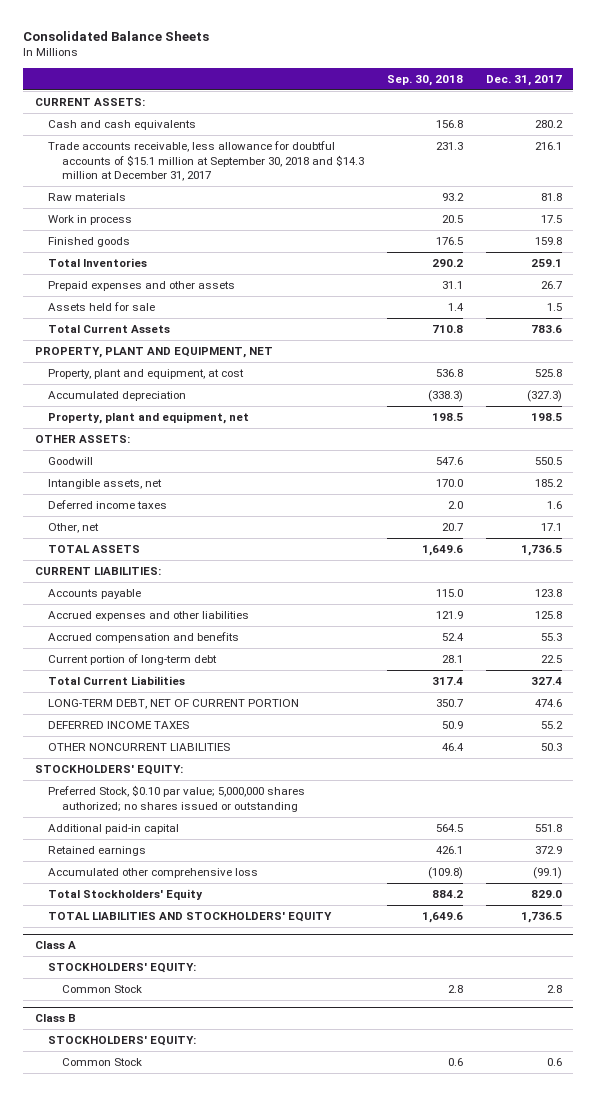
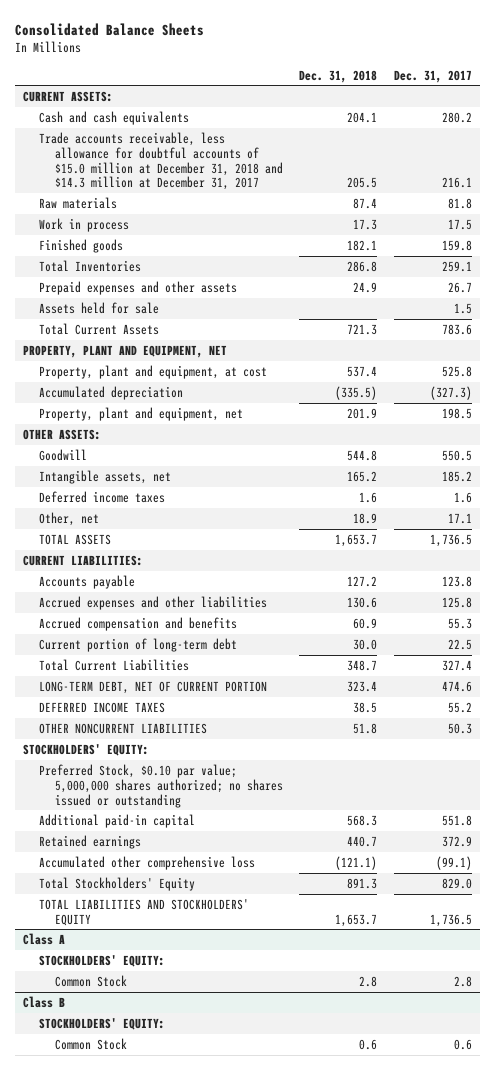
- | Sep. 30, 2018 | Dec. 31, 2017
+ | Dec. 31, 2018 | Dec. 31, 2017
- Trade accounts receivable, less allowance for doubtful accounts of $15.1 million at September 30, 2018 and $14.3 million at December 31, 2017 | 231.3 | 216.1
+ Trade accounts receivable, less allowance for doubtful accounts of $15.0 million at December 31, 2018 and $14.3 million at December 31, 2017 | 205.5 | 216.1

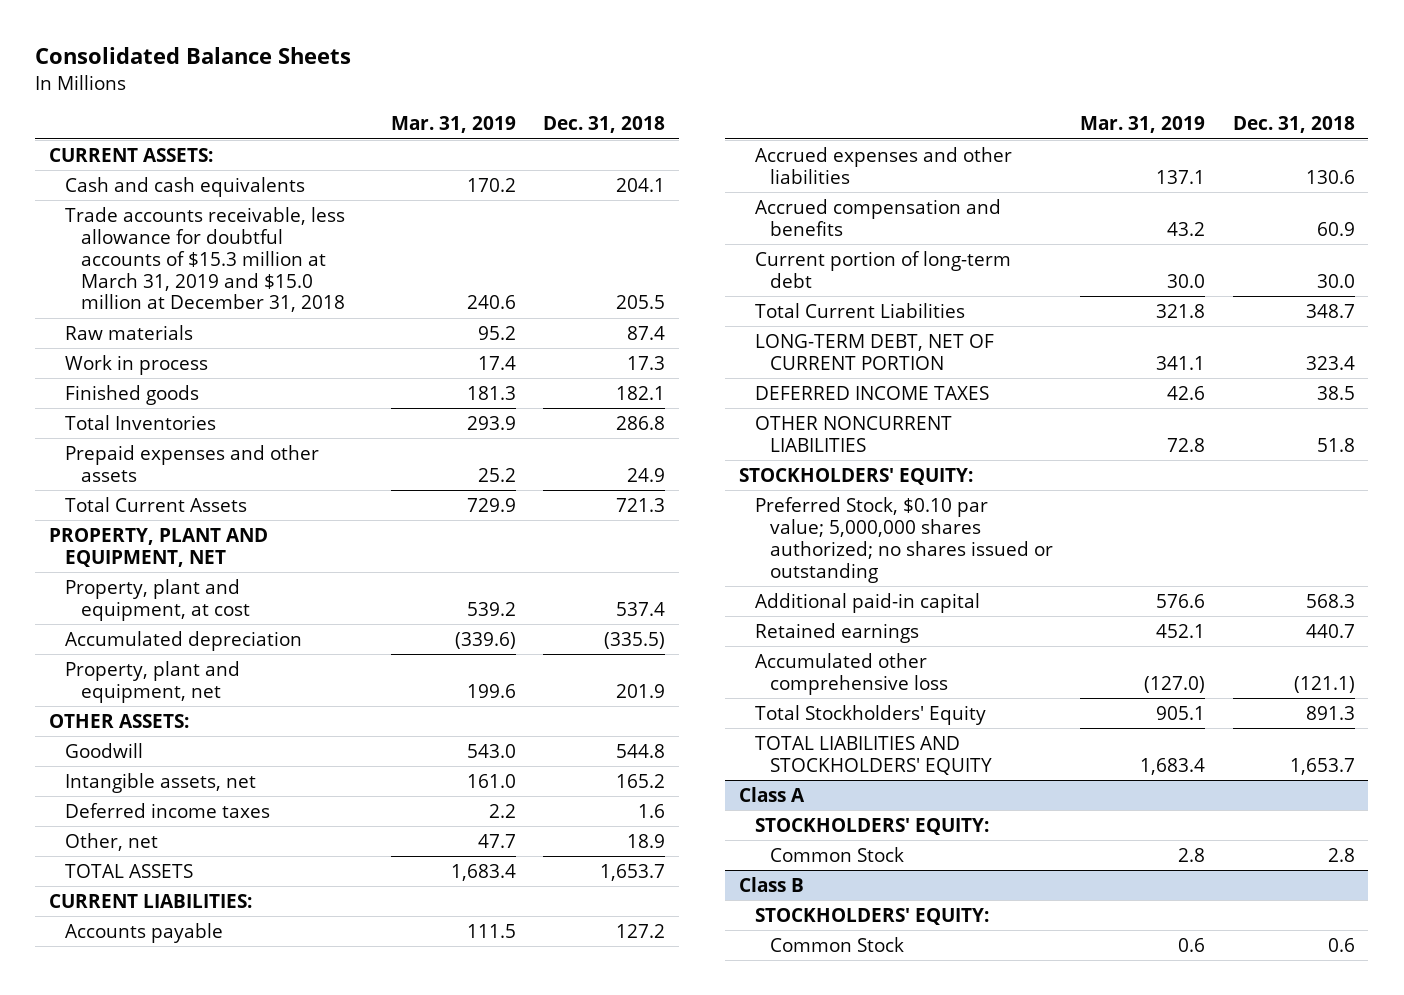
- | Dec. 31, 2018 | Dec. 31, 2017
+ | Mar. 31, 2019 | Dec. 31, 2018
- Trade accounts receivable, less allowance for doubtful accounts of $15.0 million at December 31, 2018 and $14.3 million at December 31, 2017 | 205.5 | 216.1
+ Trade accounts receivable, less allowance for doubtful accounts of $15.3 million at March 31, 2019 and $15.0 million at December 31, 2018 | 240.6 | 205.5
- Assets held for sale | | 1.5

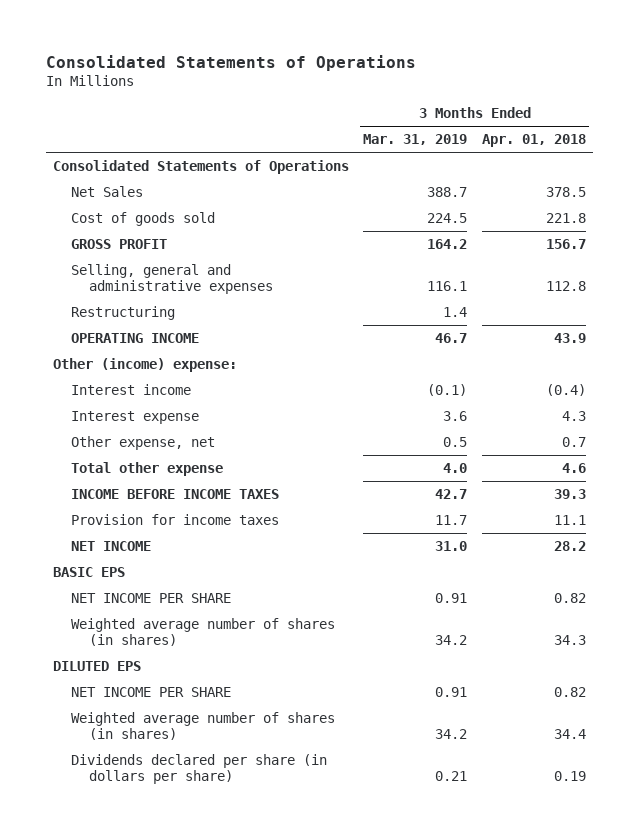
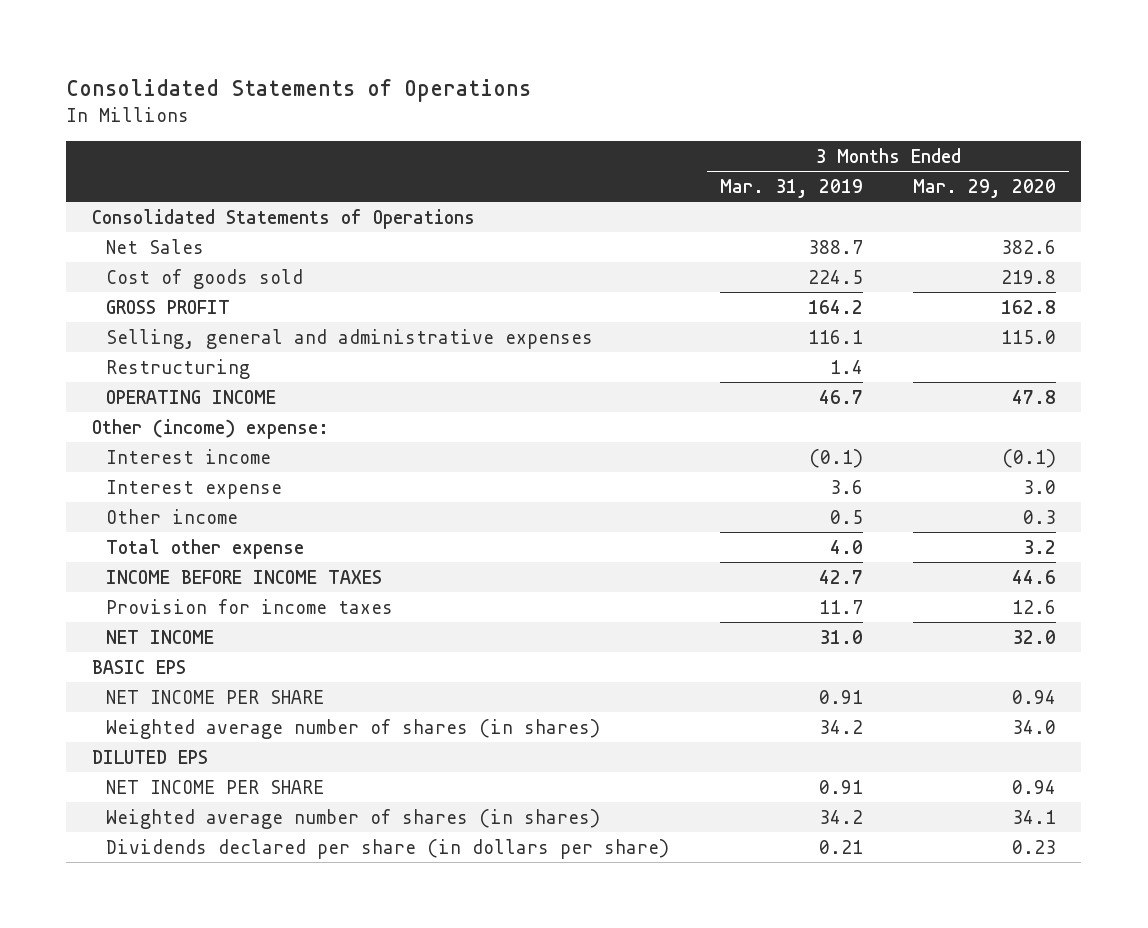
- | 3 Months Ended Mar. 31, 2019 | 3 Months Ended Apr. 01, 2018
+ | 3 Months Ended Mar. 31, 2019 | 3 Months Ended Mar. 29, 2020
- Other expense, net | 0.5 | 0.7
+ Other income | 0.5 | 0.3

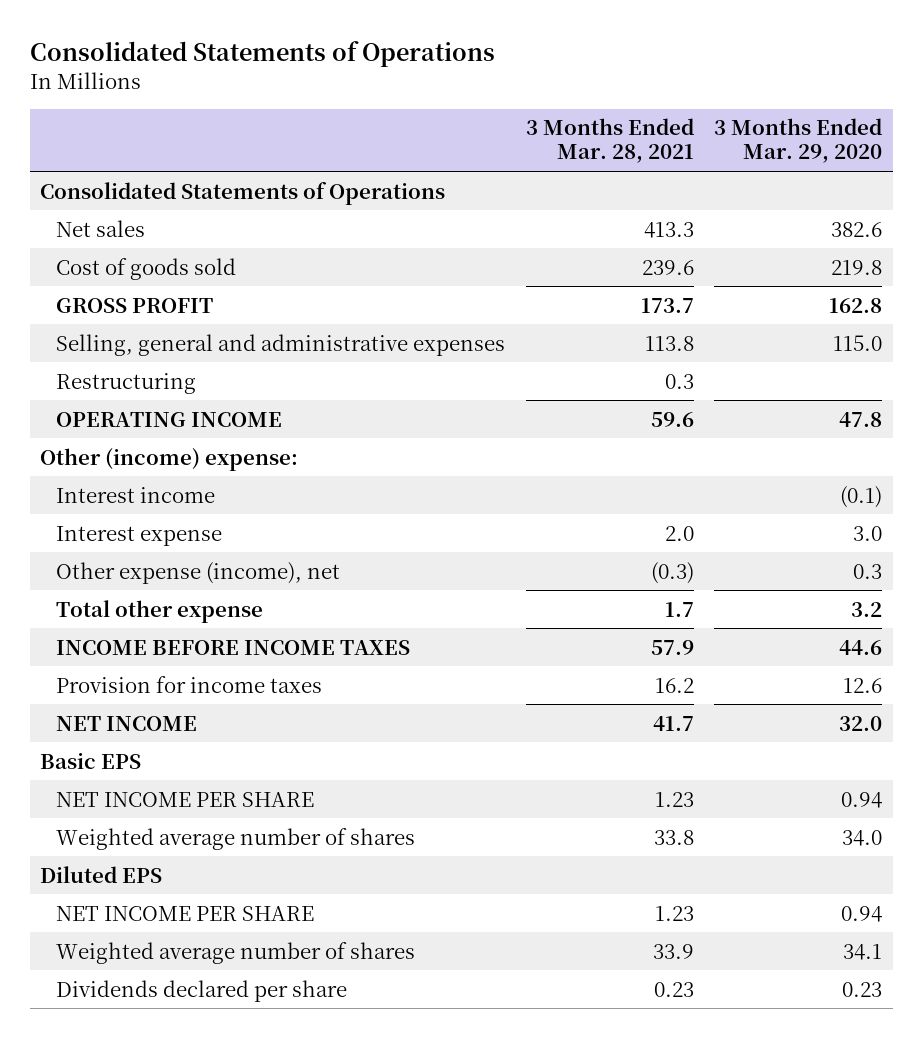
- | 3 Months Ended Mar. 31, 2019 | 3 Months Ended Mar. 29, 2020
+ | 3 Months Ended Mar. 28, 2021 | 3 Months Ended Mar. 29, 2020
- Net Sales | 388.7 | 382.6
+ Net sales | 413.3 | 382.6
- Other income | 0.5 | 0.3
+ Other expense (income), net | (0.3) | 0.3
- BASIC EPS
+ Basic EPS
- Weighted average number of shares (in shares) | 34.2 | 34.0
- DILUTED EPS
+ Weighted average number of shares | 33.8 | 34.0
+ Diluted EPS
- Weighted average number of shares (in shares) | 34.2 | 34.1
- Dividends declared per share (in dollars per share) | 0.21 | 0.23
+ Weighted average number of shares | 33.9 | 34.1
+ Dividends declared per share | 0.23 | 0.23

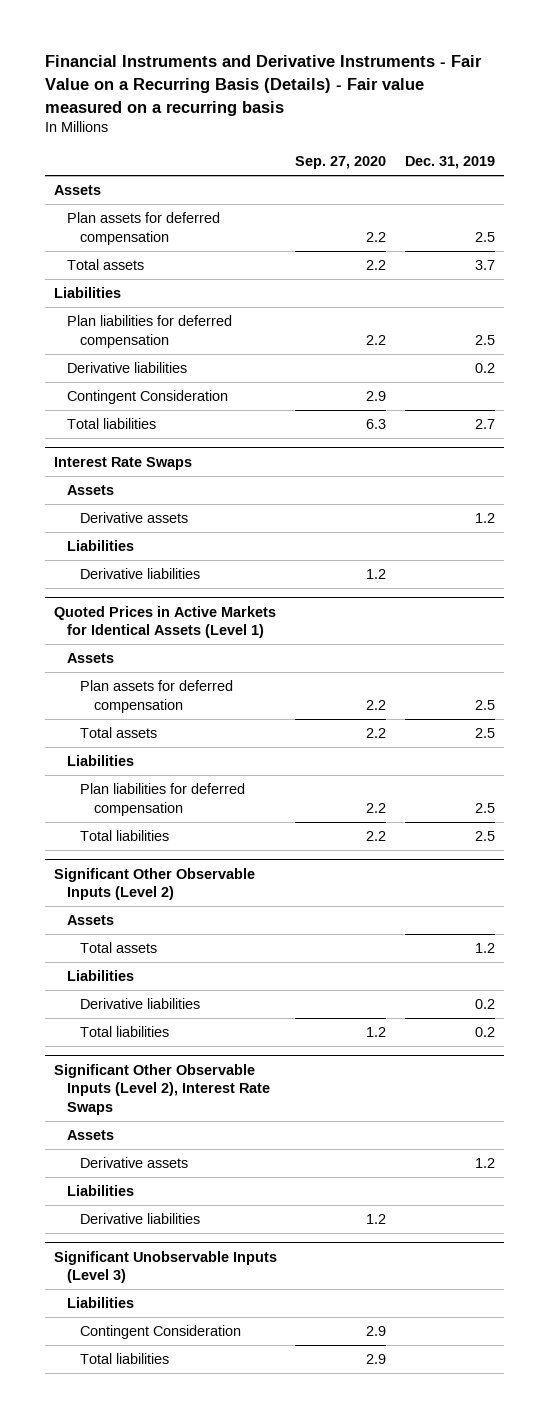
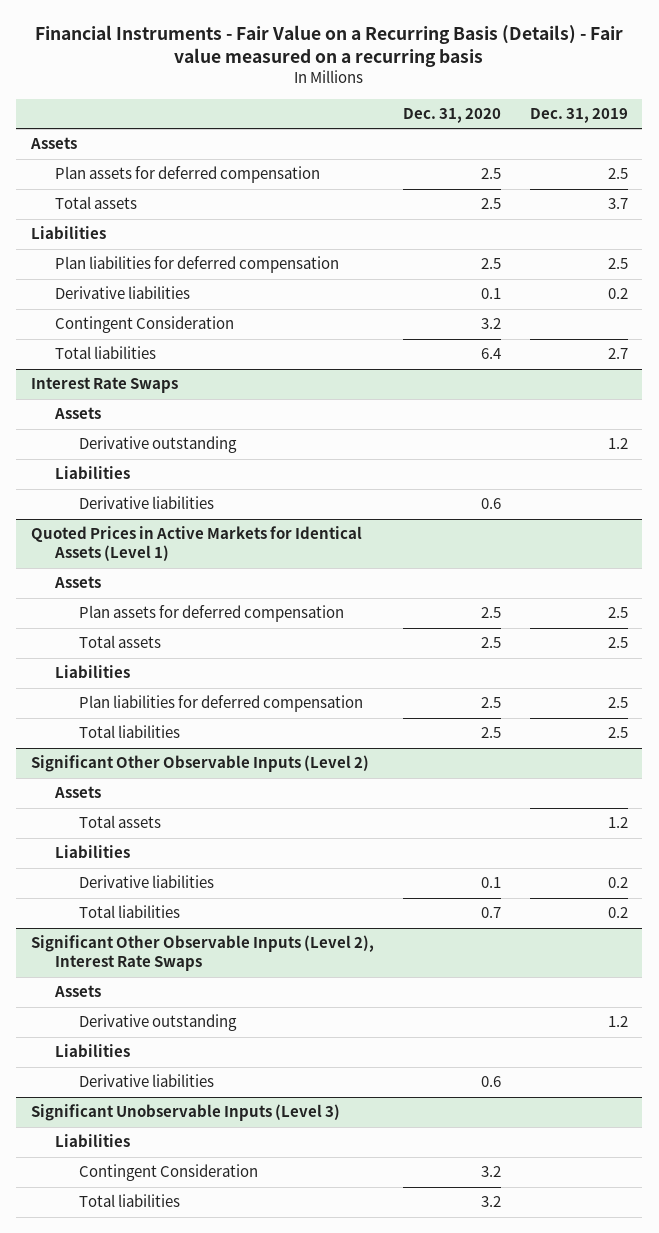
- Financial Instruments and Derivative Instruments - Fair Value on a Recurring Basis (Details) - Fair value measured on a recurring basis
+ Financial Instruments - Fair Value on a Recurring Basis (Details) - Fair value measured on a recurring basis
- | Sep. 27, 2020 | Dec. 31, 2019
+ | Dec. 31, 2020 | Dec. 31, 2019
@ Interest Rate Swaps
- Derivative assets | | 1.2
+ Derivative outstanding | | 1.2
@ Significant Other Observable Inputs (Level 2), Interest Rate Swaps
- Derivative assets | | 1.2
+ Derivative outstanding | | 1.2

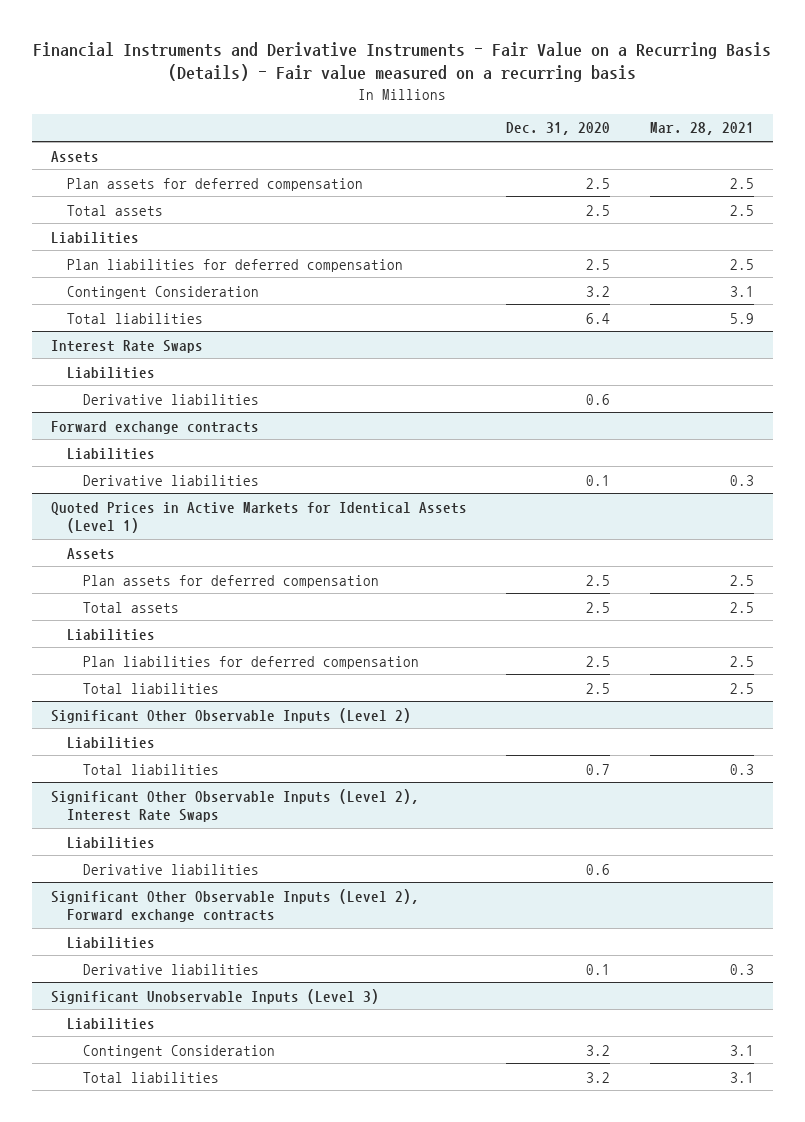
- Financial Instruments - Fair Value on a Recurring Basis (Details) - Fair value measured on a recurring basis
+ Financial Instruments and Derivative Instruments - Fair Value on a Recurring Basis (Details) - Fair value measured on a recurring basis
- | Dec. 31, 2020 | Dec. 31, 2019
+ | Dec. 31, 2020 | Mar. 28, 2021
- Derivative liabilities | 0.1 | 0.2
@ Interest Rate Swaps
- Assets
- Derivative outstanding | | 1.2
+ Forward exchange contracts
+ Liabilities
+ Derivative liabilities | 0.1 | 0.3
@ Significant Other Observable Inputs (Level 2)
- Assets
- Total assets | | 1.2
- Derivative liabilities | 0.1 | 0.2
@ Significant Other Observable Inputs (Level 2), Interest Rate Swaps
- Assets
- Derivative outstanding | | 1.2
+ Significant Other Observable Inputs (Level 2), Forward exchange contracts
+ Liabilities
+ Derivative liabilities | 0.1 | 0.3

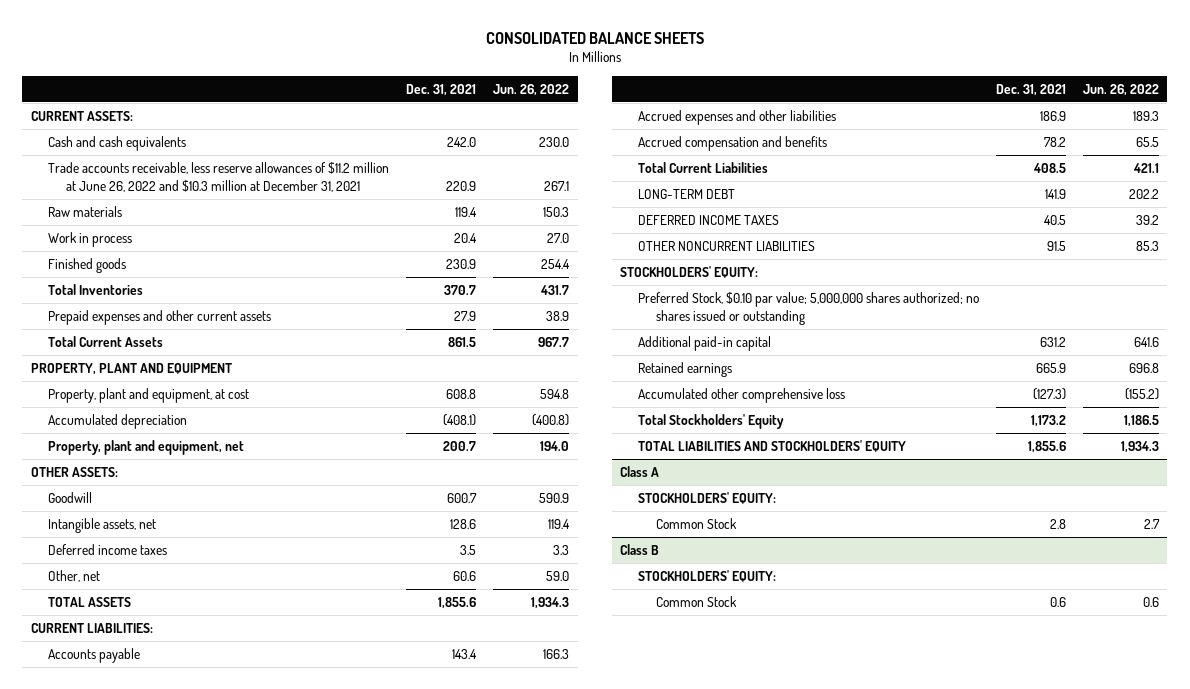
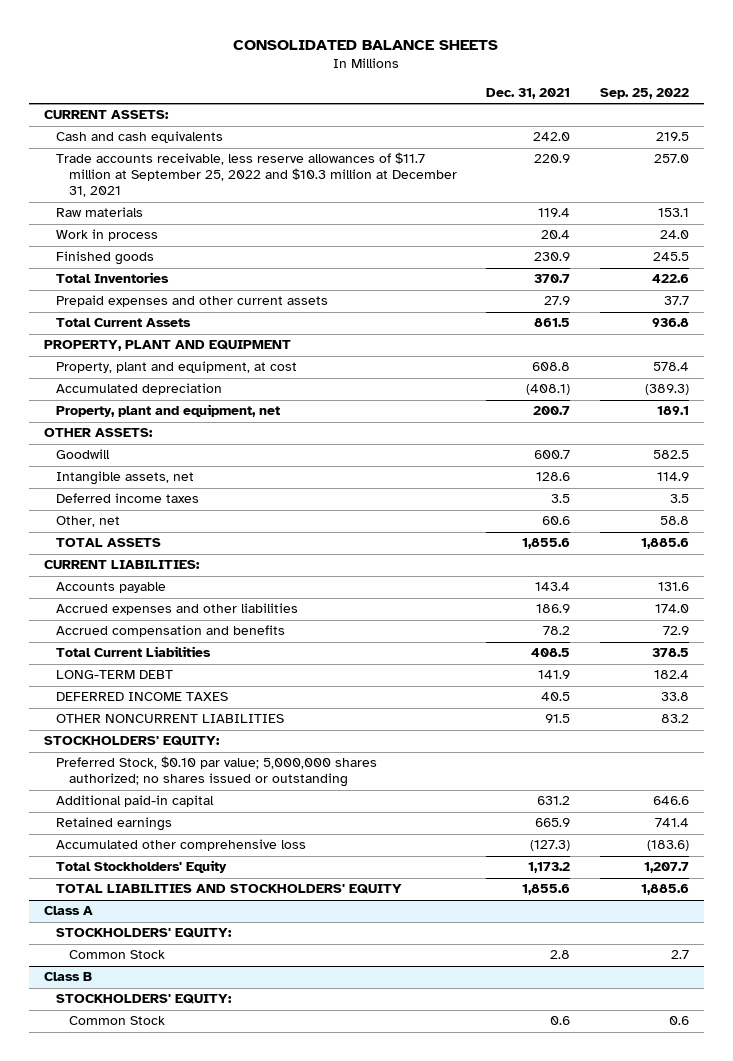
- | Dec. 31, 2021 | Jun. 26, 2022
+ | Dec. 31, 2021 | Sep. 25, 2022
- Trade accounts receivable, less reserve allowances of $11.2 million at June 26, 2022 and $10.3 million at December 31, 2021 | 220.9 | 267.1
+ Trade accounts receivable, less reserve allowances of $11.7 million at September 25, 2022 and $10.3 million at December 31, 2021 | 220.9 | 257.0

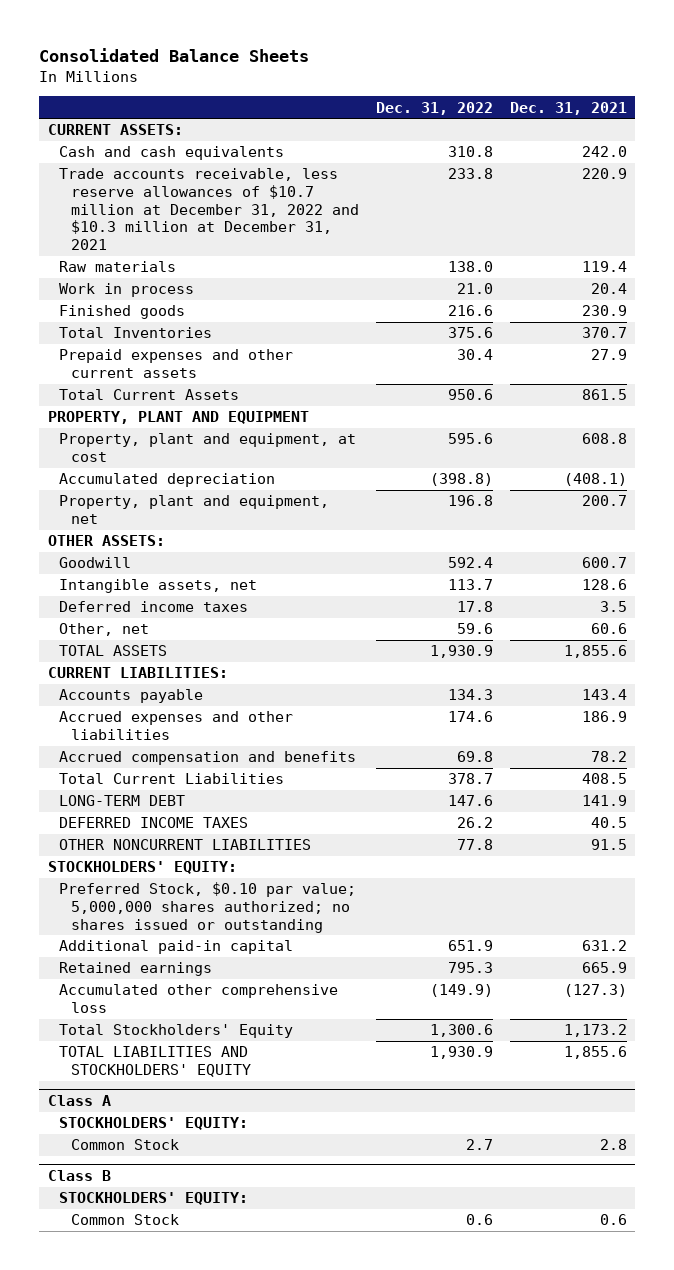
- CONSOLIDATED BALANCE SHEETS
+ Consolidated Balance Sheets
- | Dec. 31, 2021 | Sep. 25, 2022
+ | Dec. 31, 2022 | Dec. 31, 2021
- Trade accounts receivable, less reserve allowances of $11.7 million at September 25, 2022 and $10.3 million at December 31, 2021 | 220.9 | 257.0
+ Trade accounts receivable, less reserve allowances of $10.7 million at December 31, 2022 and $10.3 million at December 31, 2021 | 233.8 | 220.9

